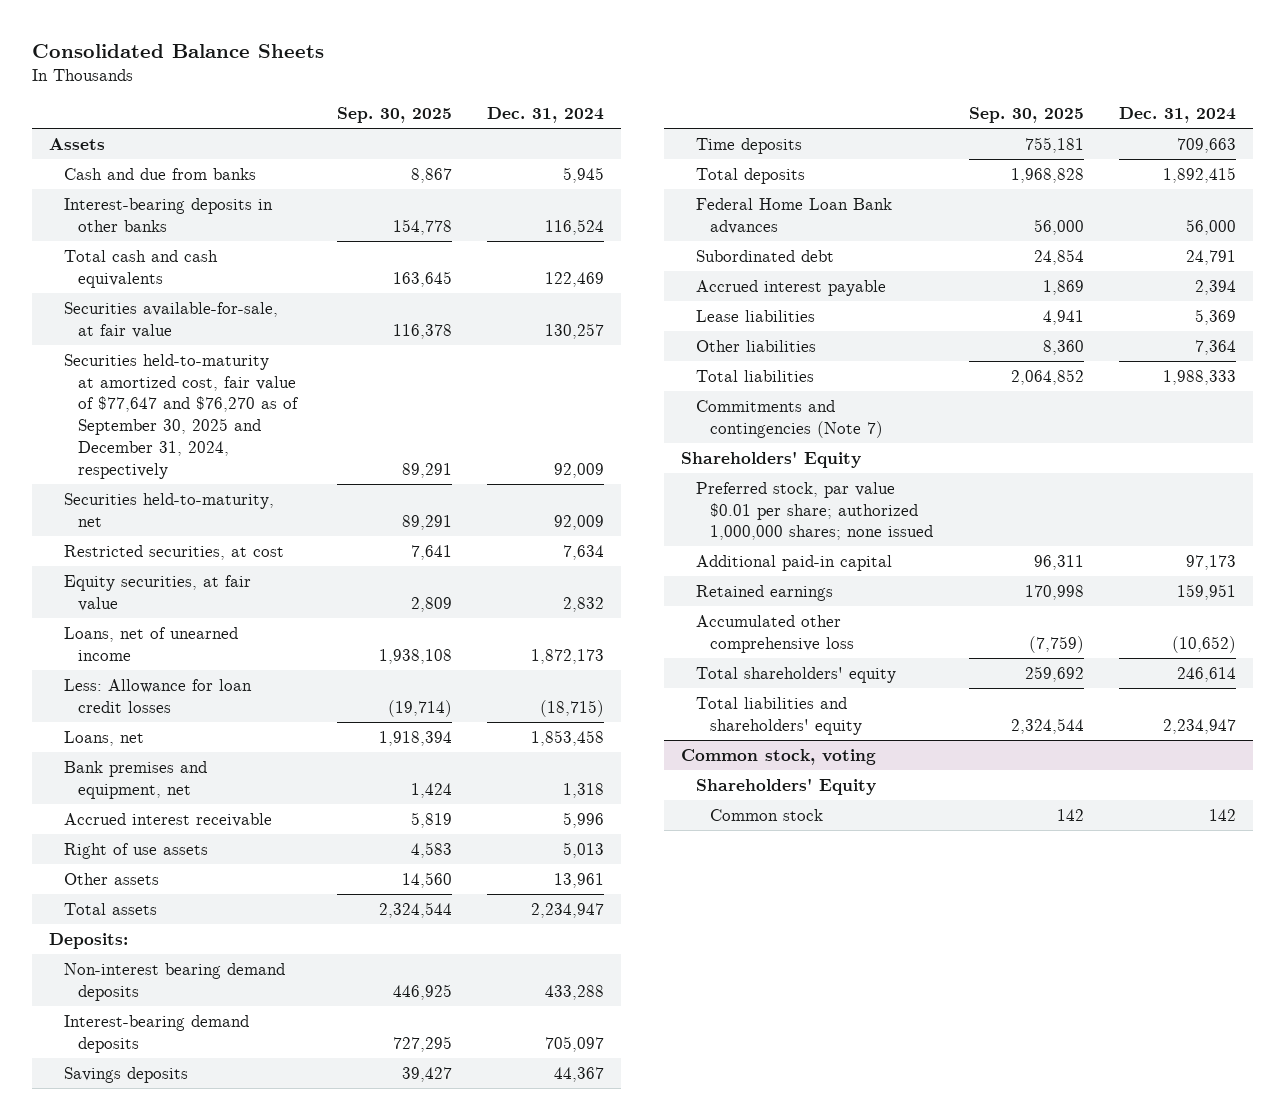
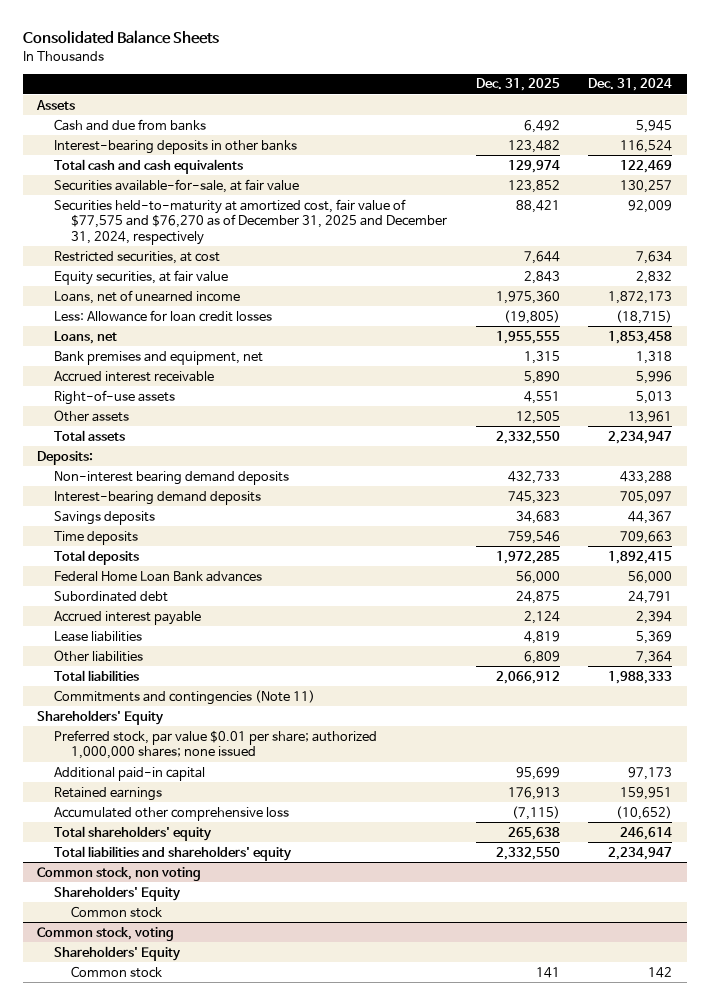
- | Sep. 30, 2025 | Dec. 31, 2024
+ | Dec. 31, 2025 | Dec. 31, 2024
- Securities held-to-maturity at amortized cost, fair value of $77,647 and $76,270 as of September 30, 2025 and December 31, 2024, respectively | 89,291 | 92,009
- Securities held-to-maturity, net | 89,291 | 92,009
+ Securities held-to-maturity at amortized cost, fair value of $77,575 and $76,270 as of December 31, 2025 and December 31, 2024, respectively | 88,421 | 92,009
- Right of use assets | 4,583 | 5,013
+ Right-of-use assets | 4,551 | 5,013
- Commitments and contingencies (Note 7)
+ Commitments and contingencies (Note 11)
+ Common stock, non voting
+ Shareholders' Equity
+ Common stock

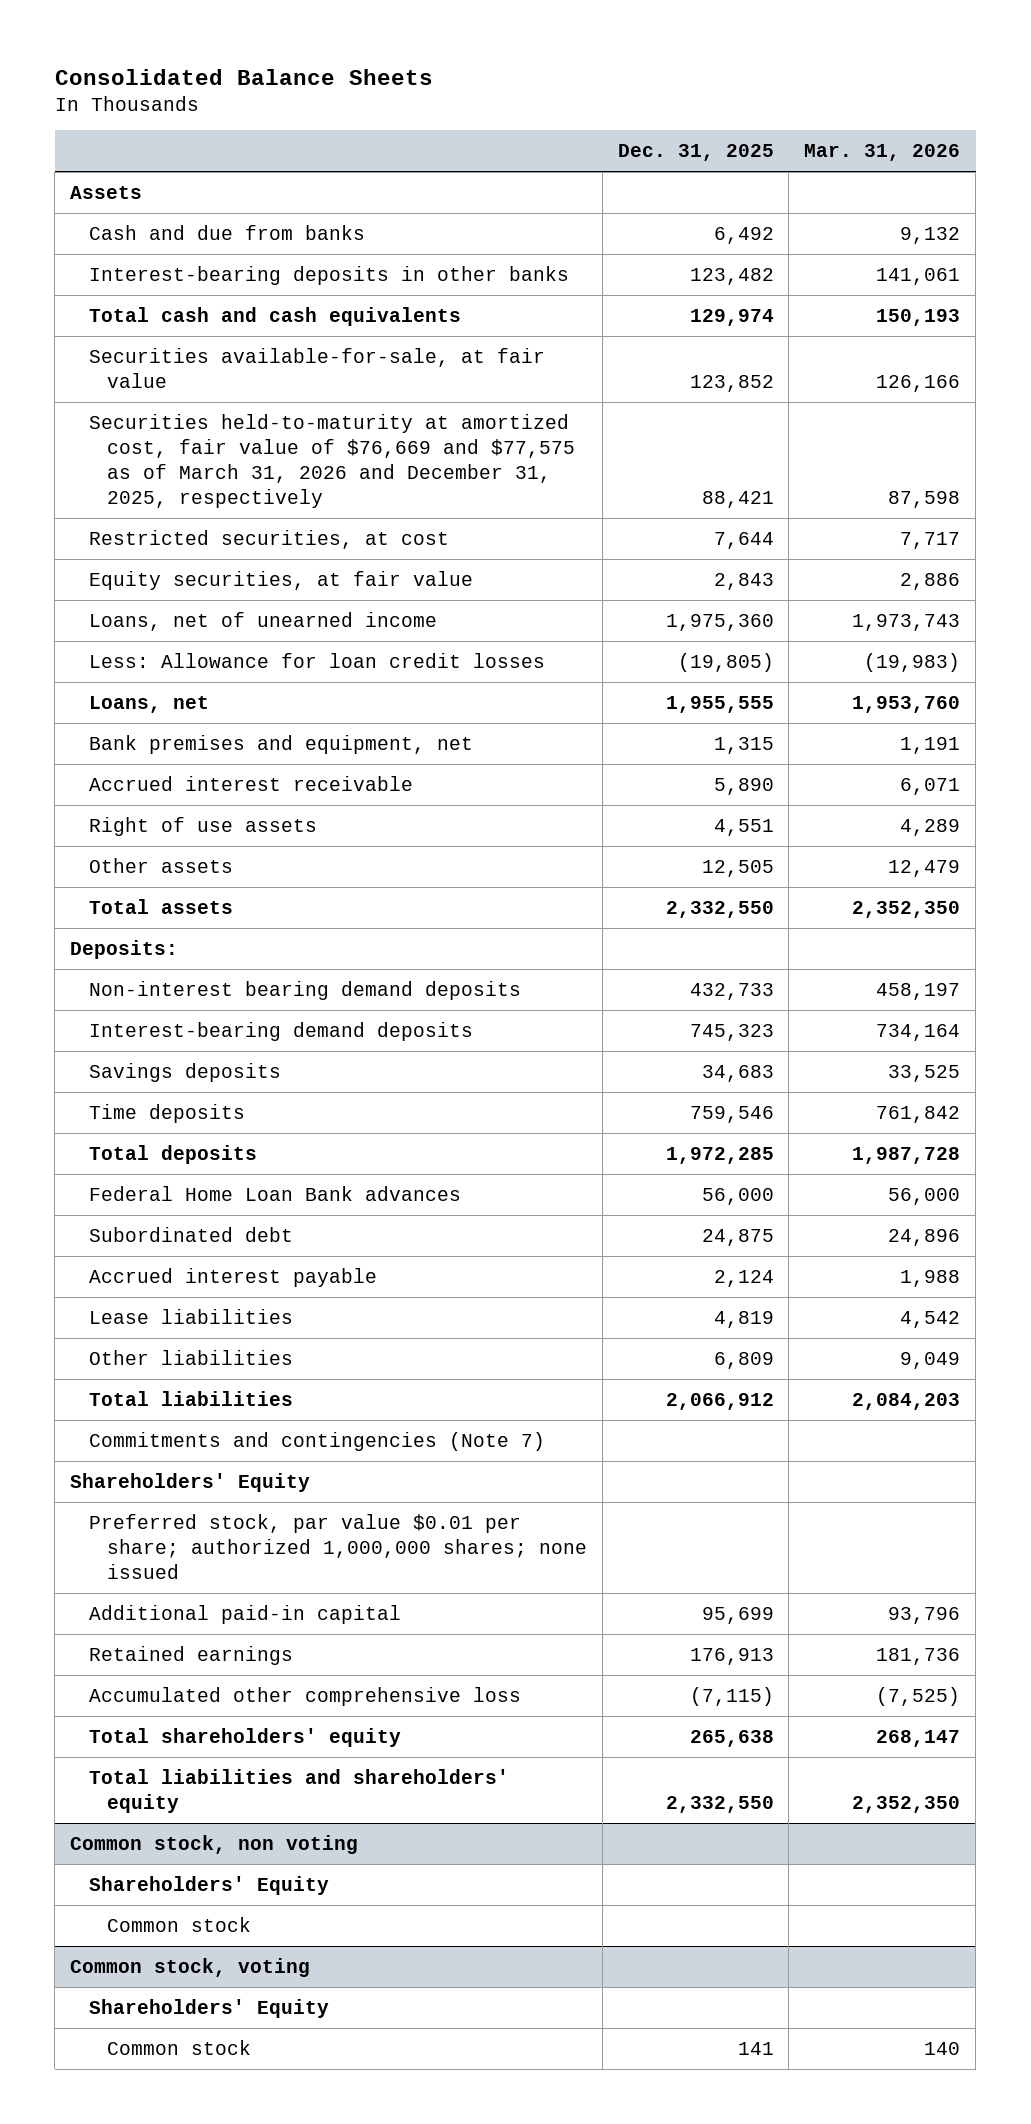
- | Dec. 31, 2025 | Dec. 31, 2024
+ | Dec. 31, 2025 | Mar. 31, 2026
- Securities held-to-maturity at amortized cost, fair value of $77,575 and $76,270 as of December 31, 2025 and December 31, 2024, respectively | 88,421 | 92,009
+ Securities held-to-maturity at amortized cost, fair value of $76,669 and $77,575 as of March 31, 2026 and December 31, 2025, respectively | 88,421 | 87,598
- Right-of-use assets | 4,551 | 5,013
+ Right of use assets | 4,551 | 4,289
- Commitments and contingencies (Note 11)
+ Commitments and contingencies (Note 7)

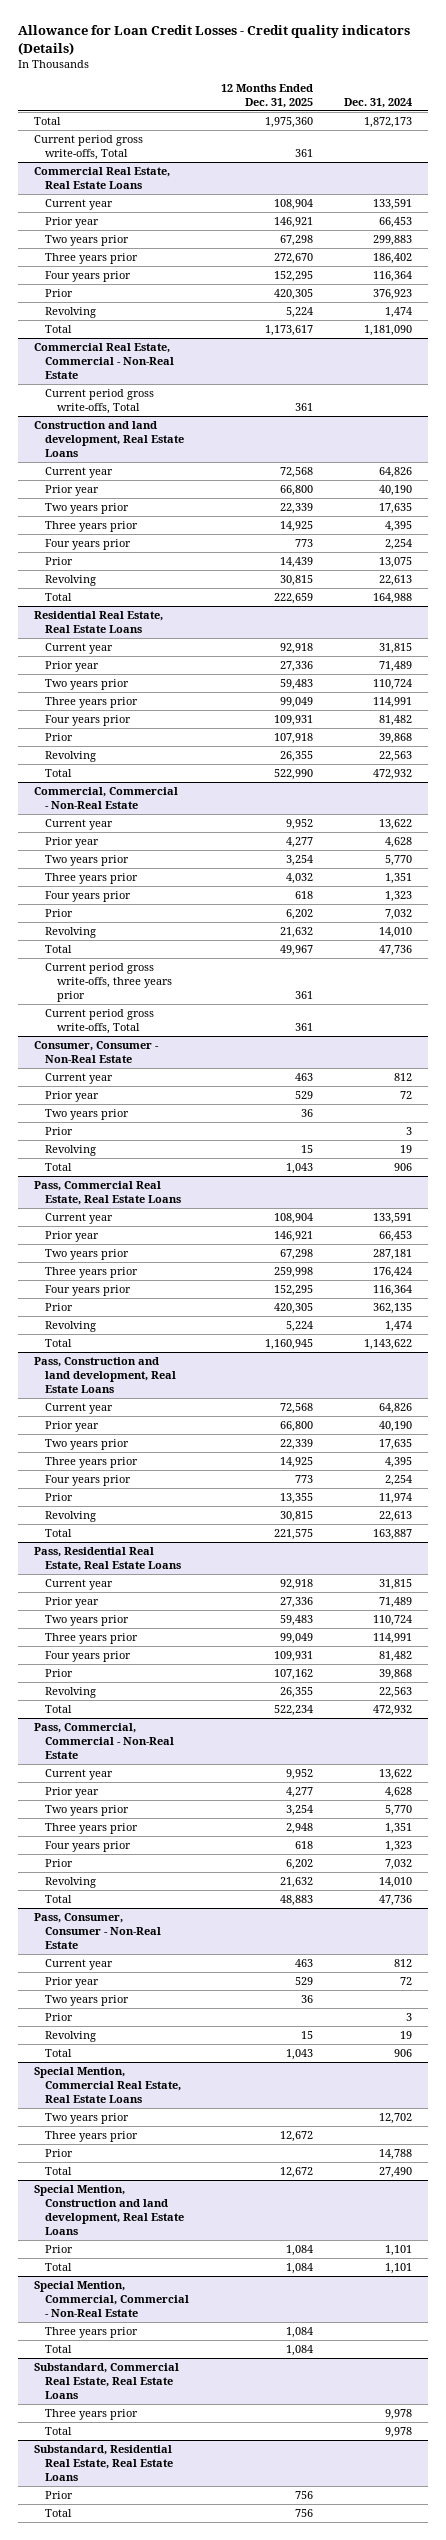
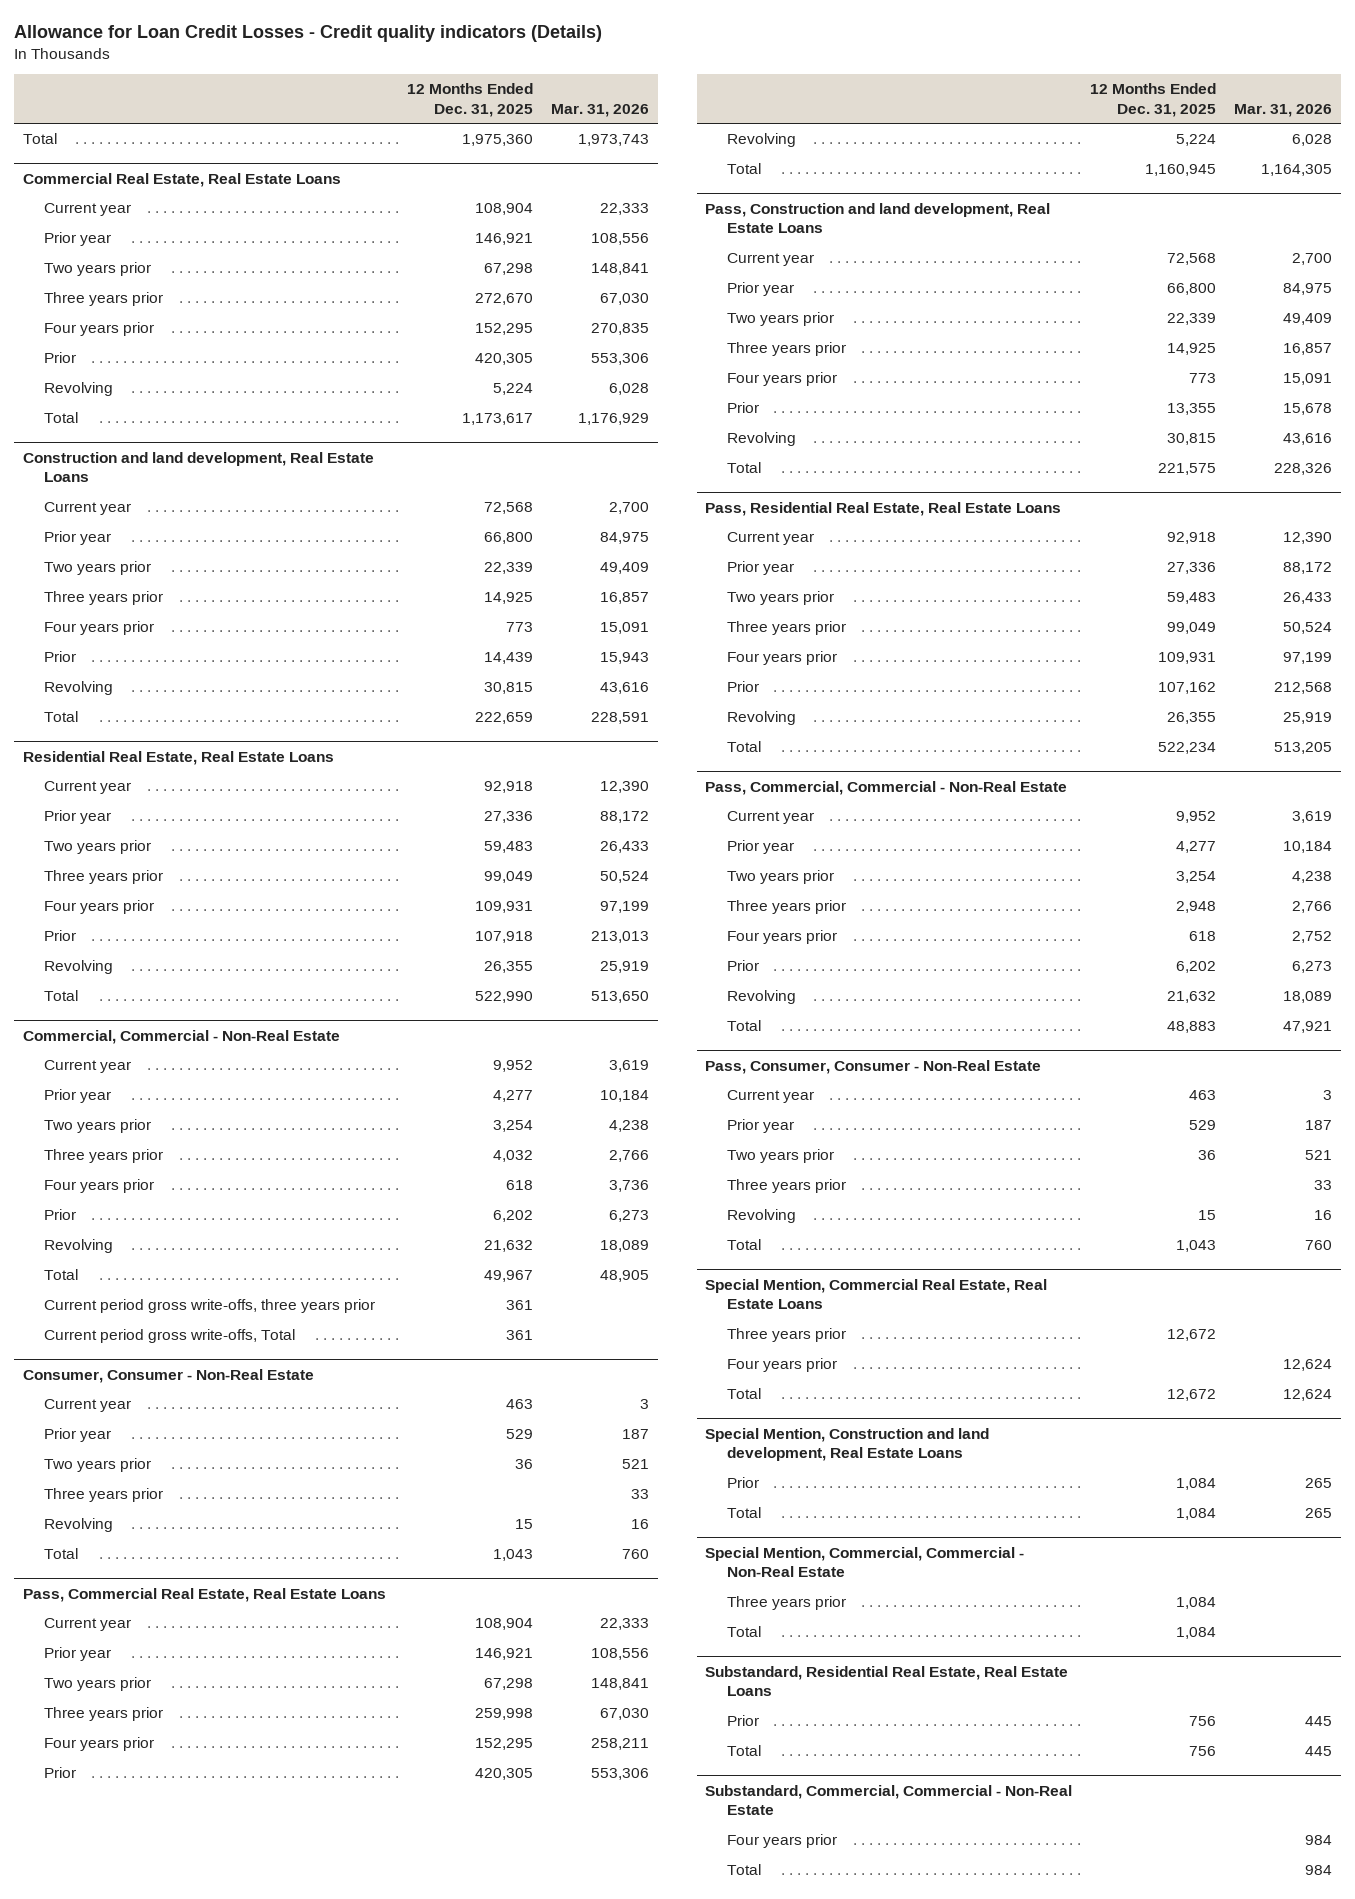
- | 12 Months Ended Dec. 31, 2025 | Dec. 31, 2024
+ | 12 Months Ended Dec. 31, 2025 | Mar. 31, 2026
- Current period gross write-offs, Total | 361 |
- Commercial Real Estate, Commercial - Non-Real Estate
- Current period gross write-offs, Total | 361 |
@ Consumer, Consumer - Non-Real Estate
- Prior | | 3
+ Three years prior | | 33
@ Pass, Consumer, Consumer - Non-Real Estate
- Prior | | 3
+ Three years prior | | 33
@ Special Mention, Commercial Real Estate, Real Estate Loans
- Two years prior | | 12,702
- Prior | | 14,788
+ Four years prior | | 12,624
- Substandard, Commercial Real Estate, Real Estate Loans
- Three years prior | | 9,978
- Total | | 9,978
+ Substandard, Commercial, Commercial - Non-Real Estate
+ Four years prior | | 984
+ Total | | 984

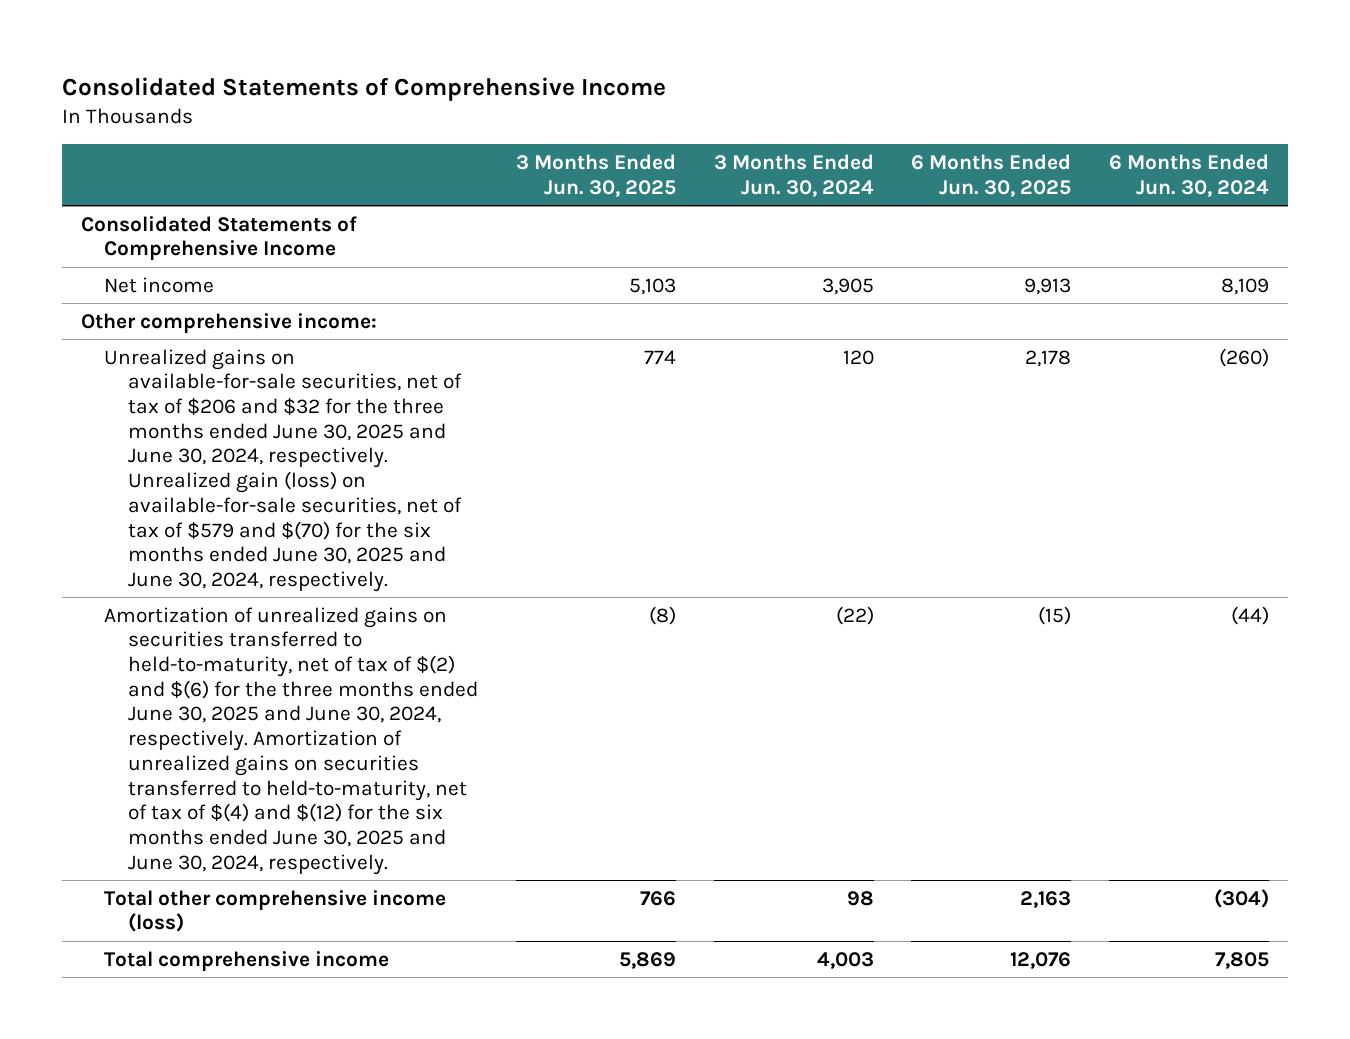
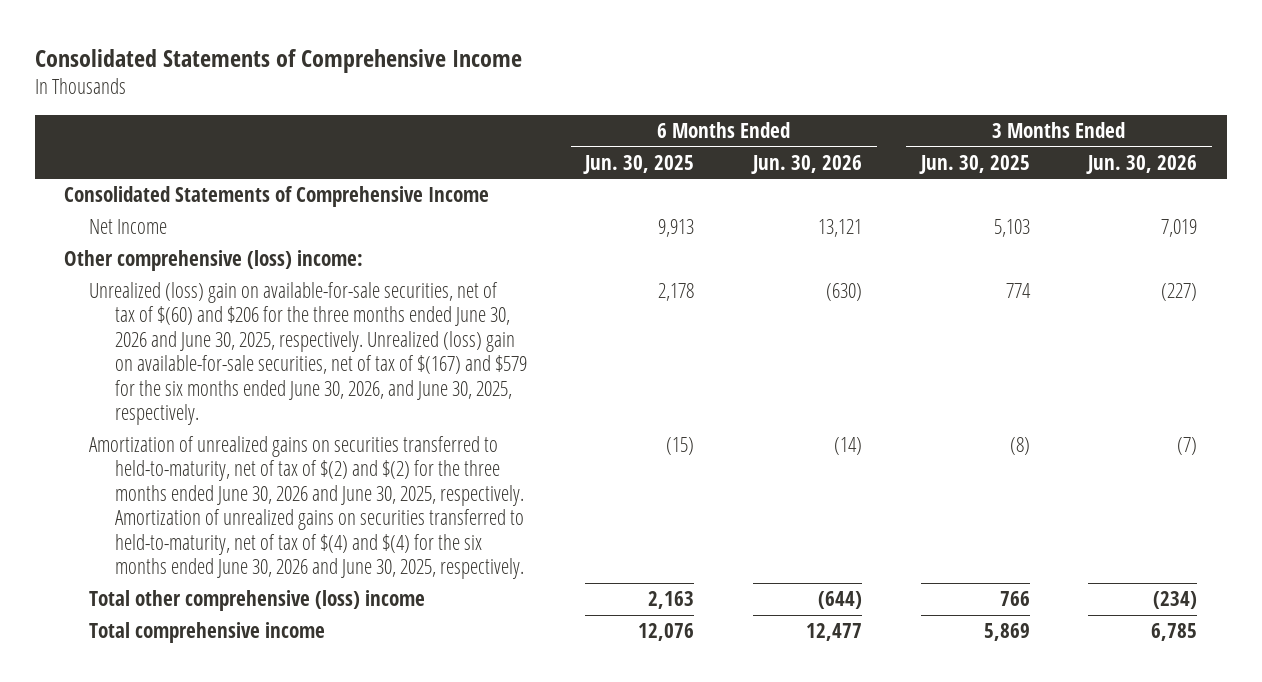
- | 3 Months Ended Jun. 30, 2025 | 3 Months Ended Jun. 30, 2024 | 6 Months Ended Jun. 30, 2025 | 6 Months Ended Jun. 30, 2024
+ | 6 Months Ended Jun. 30, 2025 | 6 Months Ended Jun. 30, 2026 | 3 Months Ended Jun. 30, 2025 | 3 Months Ended Jun. 30, 2026
- Net income | 5,103 | 3,905 | 9,913 | 8,109
- Other comprehensive income:
- Unrealized gains on available-for-sale securities, net of tax of $206 and $32 for the three months ended June 30, 2025 and June 30, 2024, respectively. Unrealized gain (loss) on available-for-sale securities, net of tax of $579 and $(70) for the six months ended June 30, 2025 and June 30, 2024, respectively. | 774 | 120 | 2,178 | (260)
- Amortization of unrealized gains on securities transferred to held-to-maturity, net of tax of $(2) and $(6) for the three months ended June 30, 2025 and June 30, 2024, respectively. Amortization of unrealized gains on securities transferred to held-to-maturity, net of tax of $(4) and $(12) for the six months ended June 30, 2025 and June 30, 2024, respectively. | (8) | (22) | (15) | (44)
- Total other comprehensive income (loss) | 766 | 98 | 2,163 | (304)
+ Net Income | 9,913 | 13,121 | 5,103 | 7,019
+ Other comprehensive (loss) income:
+ Unrealized (loss) gain on available-for-sale securities, net of tax of $(60) and $206 for the three months ended June 30, 2026 and June 30, 2025, respectively. Unrealized (loss) gain on available-for-sale securities, net of tax of $(167) and $579 for the six months ended June 30, 2026, and June 30, 2025, respectively. | 2,178 | (630) | 774 | (227)
+ Amortization of unrealized gains on securities transferred to held-to-maturity, net of tax of $(2) and $(2) for the three months ended June 30, 2026 and June 30, 2025, respectively. Amortization of unrealized gains on securities transferred to held-to-maturity, net of tax of $(4) and $(4) for the six months ended June 30, 2026 and June 30, 2025, respectively. | (15) | (14) | (8) | (7)
+ Total other comprehensive (loss) income | 2,163 | (644) | 766 | (234)

